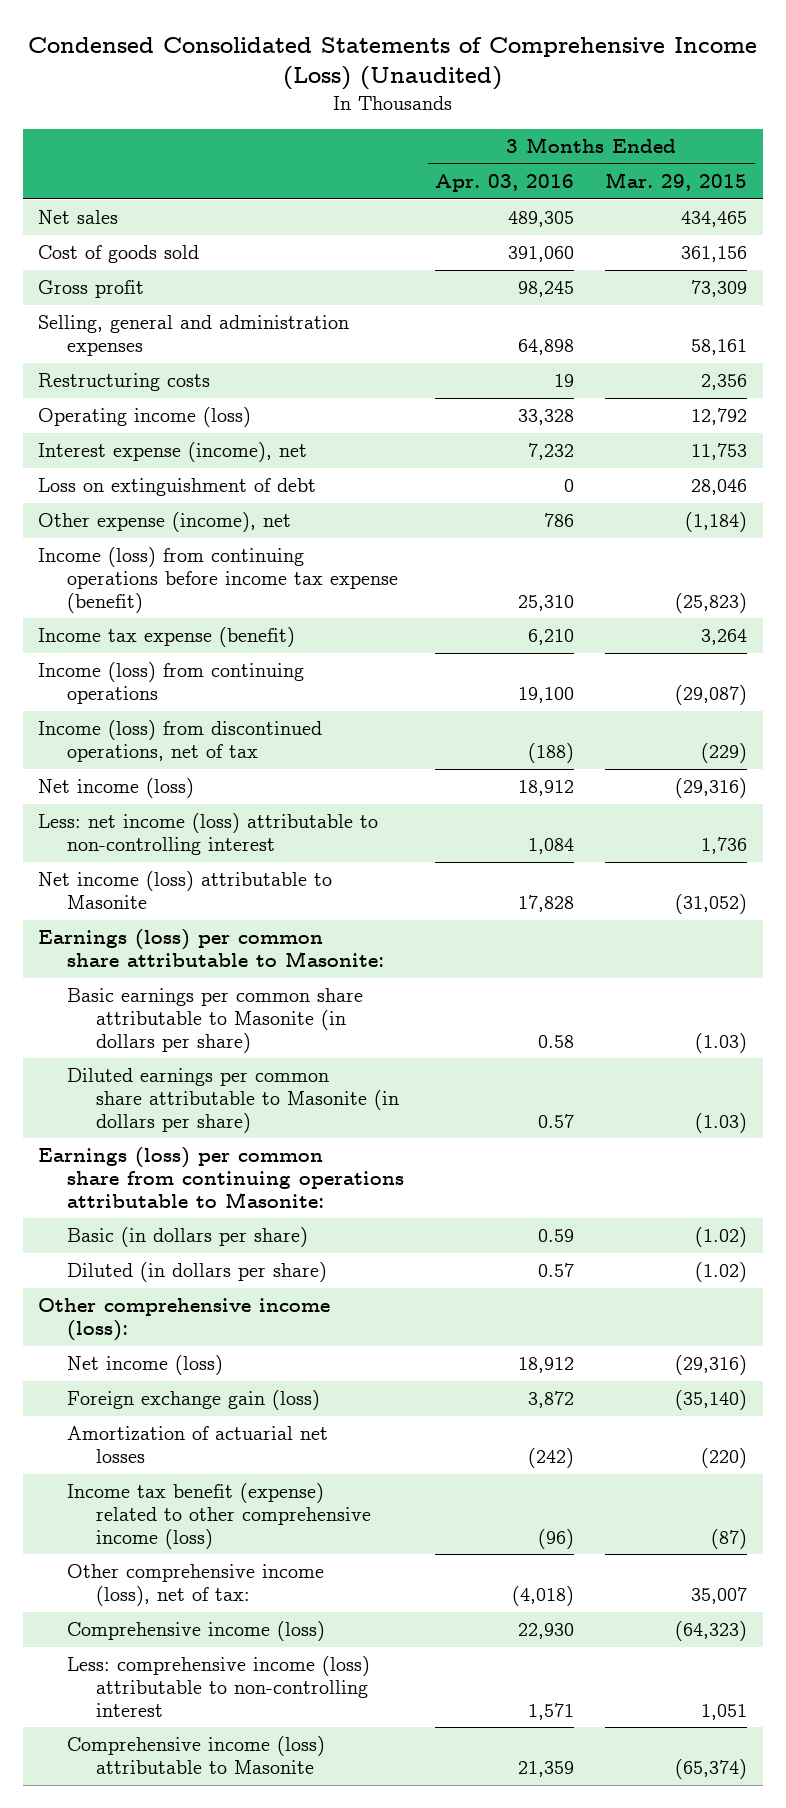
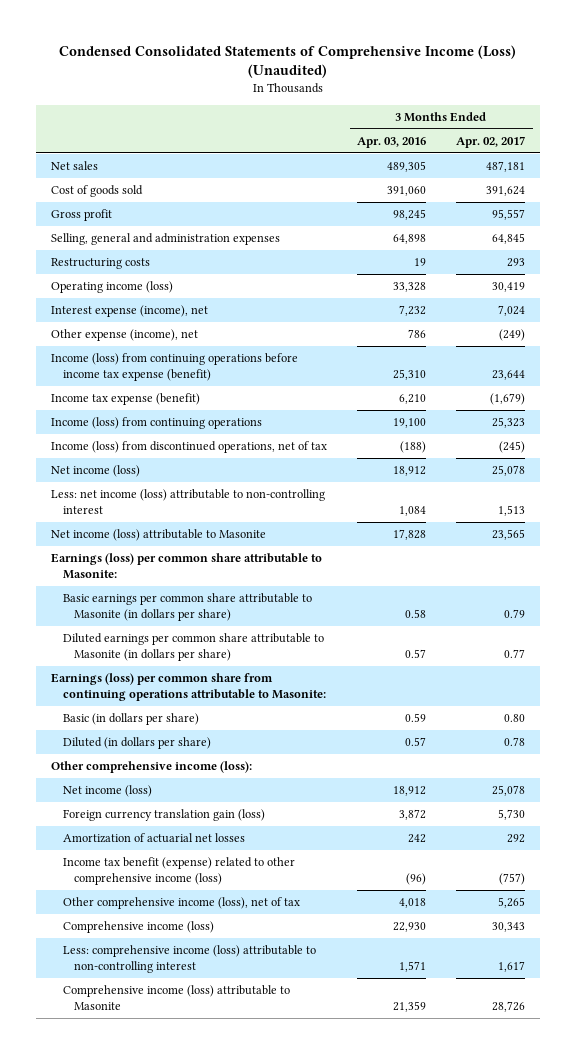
- | 3 Months Ended Apr. 03, 2016 | 3 Months Ended Mar. 29, 2015
+ | 3 Months Ended Apr. 03, 2016 | 3 Months Ended Apr. 02, 2017
- Loss on extinguishment of debt | 0 | 28,046
- Foreign exchange gain (loss) | 3,872 | (35,140)
- Amortization of actuarial net losses | (242) | (220)
+ Foreign currency translation gain (loss) | 3,872 | 5,730
+ Amortization of actuarial net losses | 242 | 292
- Other comprehensive income (loss), net of tax: | (4,018) | 35,007
+ Other comprehensive income (loss), net of tax | 4,018 | 5,265

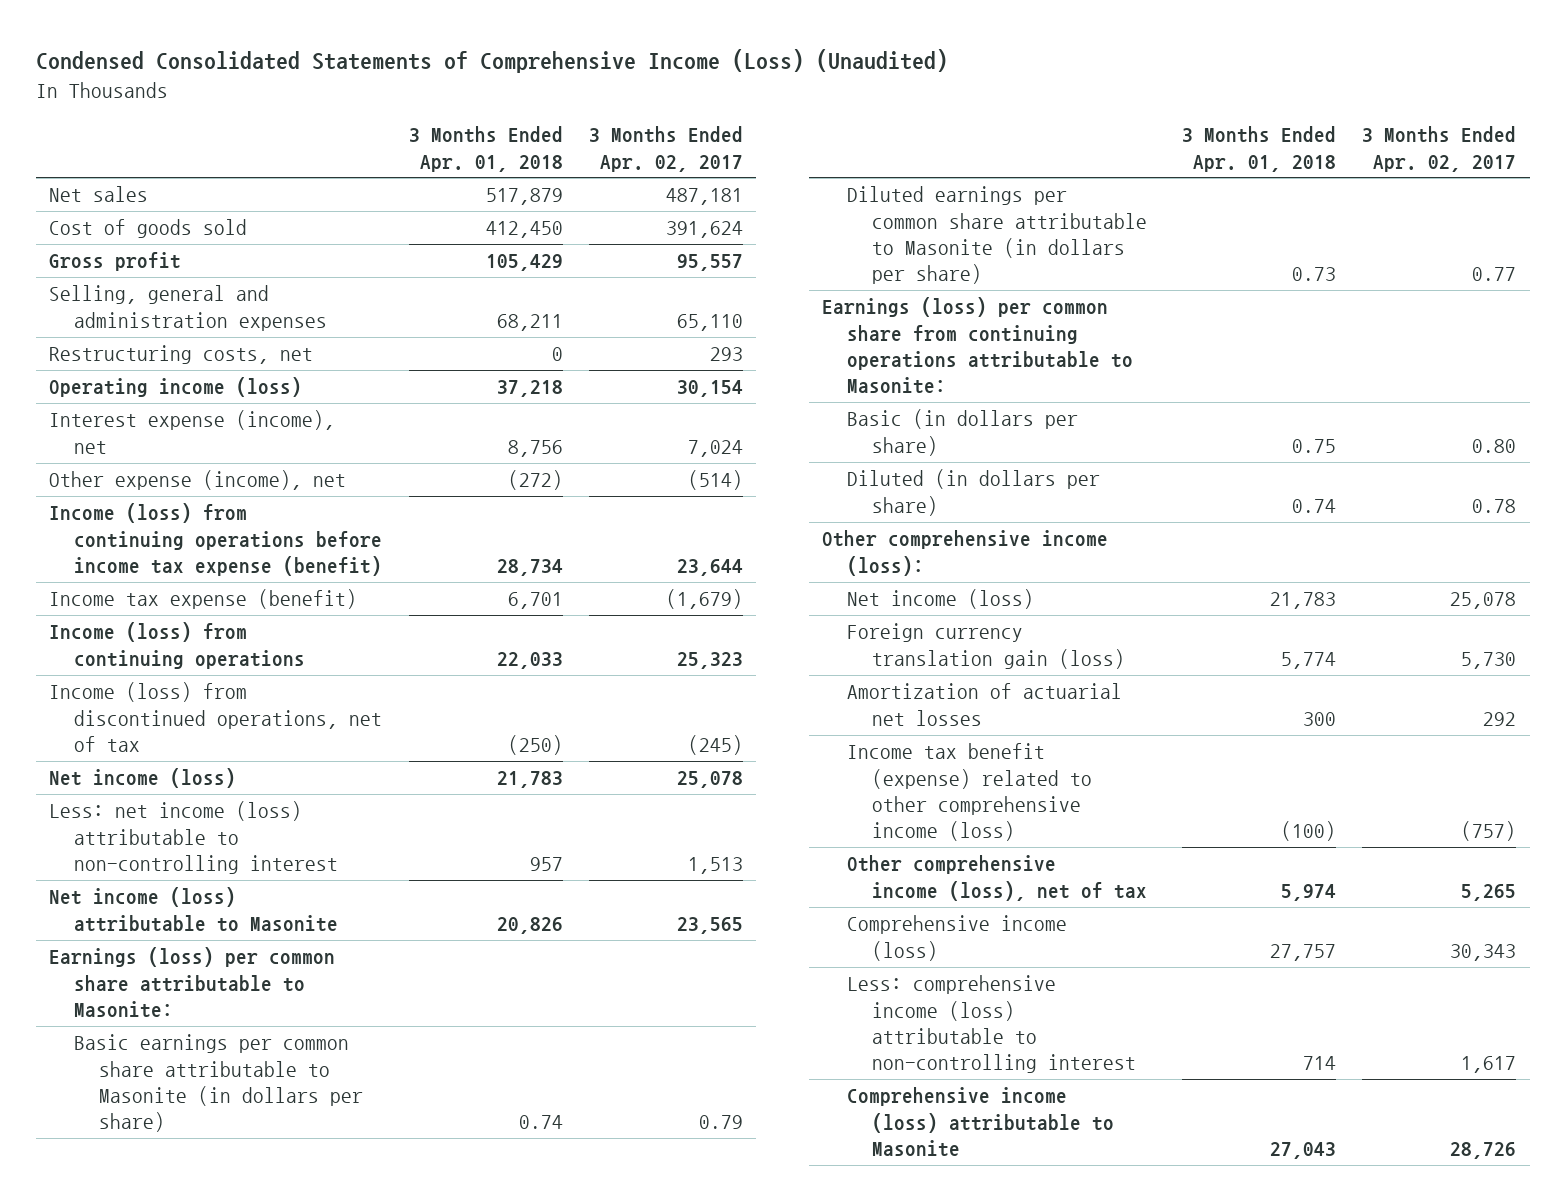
- | 3 Months Ended Apr. 03, 2016 | 3 Months Ended Apr. 02, 2017
+ | 3 Months Ended Apr. 01, 2018 | 3 Months Ended Apr. 02, 2017
- Selling, general and administration expenses | 64,898 | 64,845
- Restructuring costs | 19 | 293
- Operating income (loss) | 33,328 | 30,419
+ Selling, general and administration expenses | 68,211 | 65,110
+ Restructuring costs, net | 0 | 293
+ Operating income (loss) | 37,218 | 30,154
- Other expense (income), net | 786 | (249)
+ Other expense (income), net | (272) | (514)

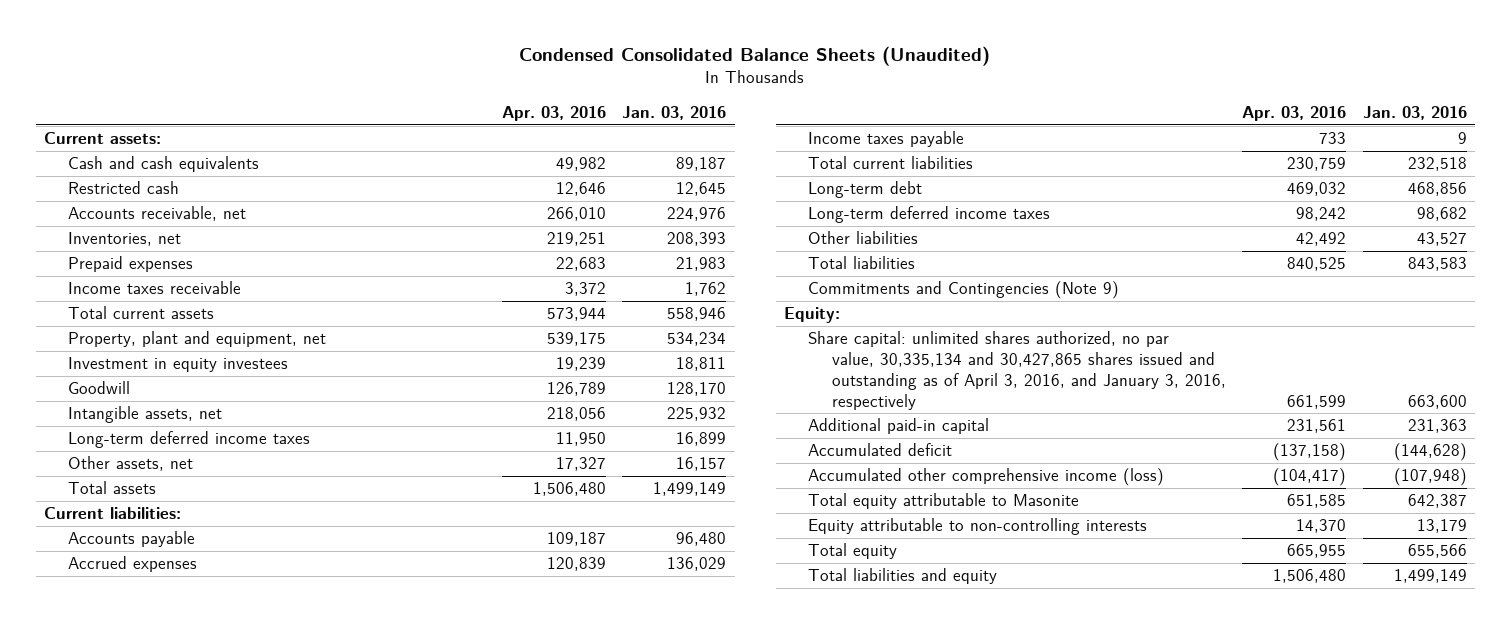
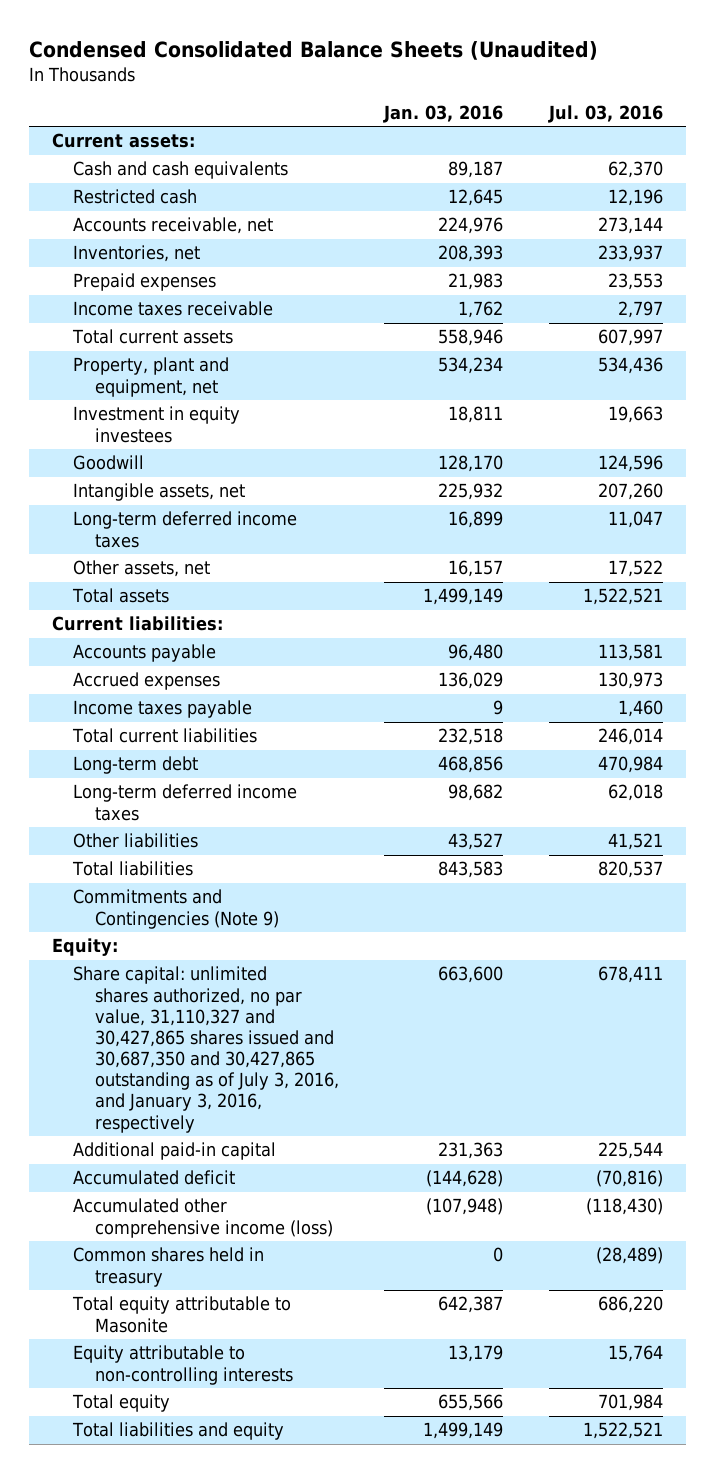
- | Apr. 03, 2016 | Jan. 03, 2016
+ | Jan. 03, 2016 | Jul. 03, 2016
- Share capital: unlimited shares authorized, no par value, 30,335,134 and 30,427,865 shares issued and outstanding as of April 3, 2016, and January 3, 2016, respectively | 661,599 | 663,600
+ Share capital: unlimited shares authorized, no par value, 31,110,327 and 30,427,865 shares issued and 30,687,350 and 30,427,865 outstanding as of July 3, 2016, and January 3, 2016, respectively | 663,600 | 678,411
+ Common shares held in treasury | 0 | (28,489)

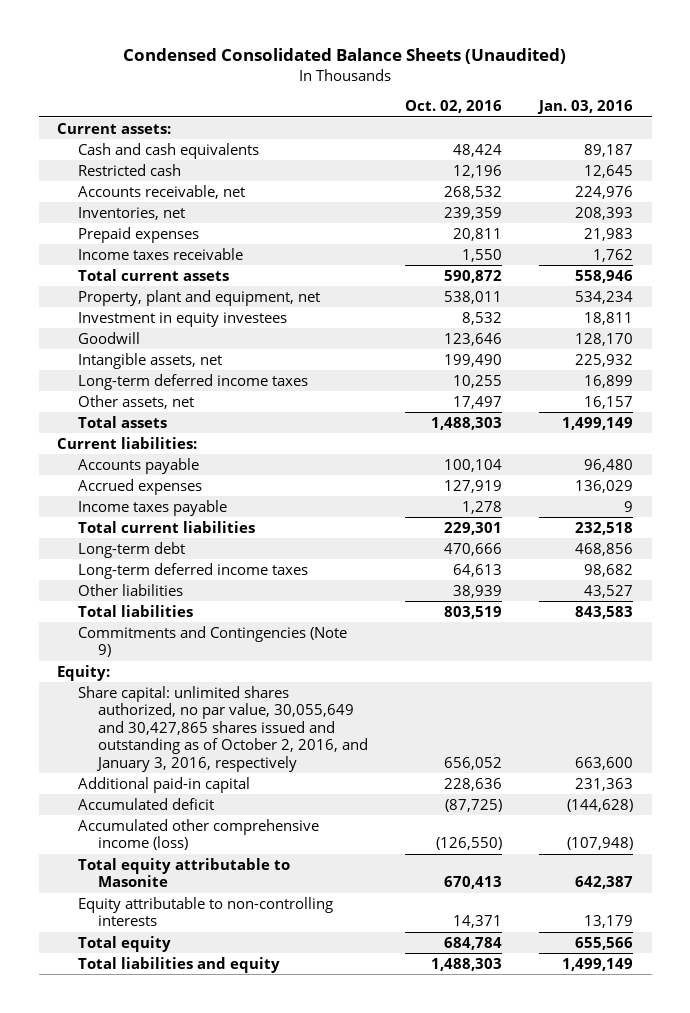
- | Jan. 03, 2016 | Jul. 03, 2016
+ | Oct. 02, 2016 | Jan. 03, 2016
- Share capital: unlimited shares authorized, no par value, 31,110,327 and 30,427,865 shares issued and 30,687,350 and 30,427,865 outstanding as of July 3, 2016, and January 3, 2016, respectively | 663,600 | 678,411
+ Share capital: unlimited shares authorized, no par value, 30,055,649 and 30,427,865 shares issued and outstanding as of October 2, 2016, and January 3, 2016, respectively | 656,052 | 663,600
- Common shares held in treasury | 0 | (28,489)

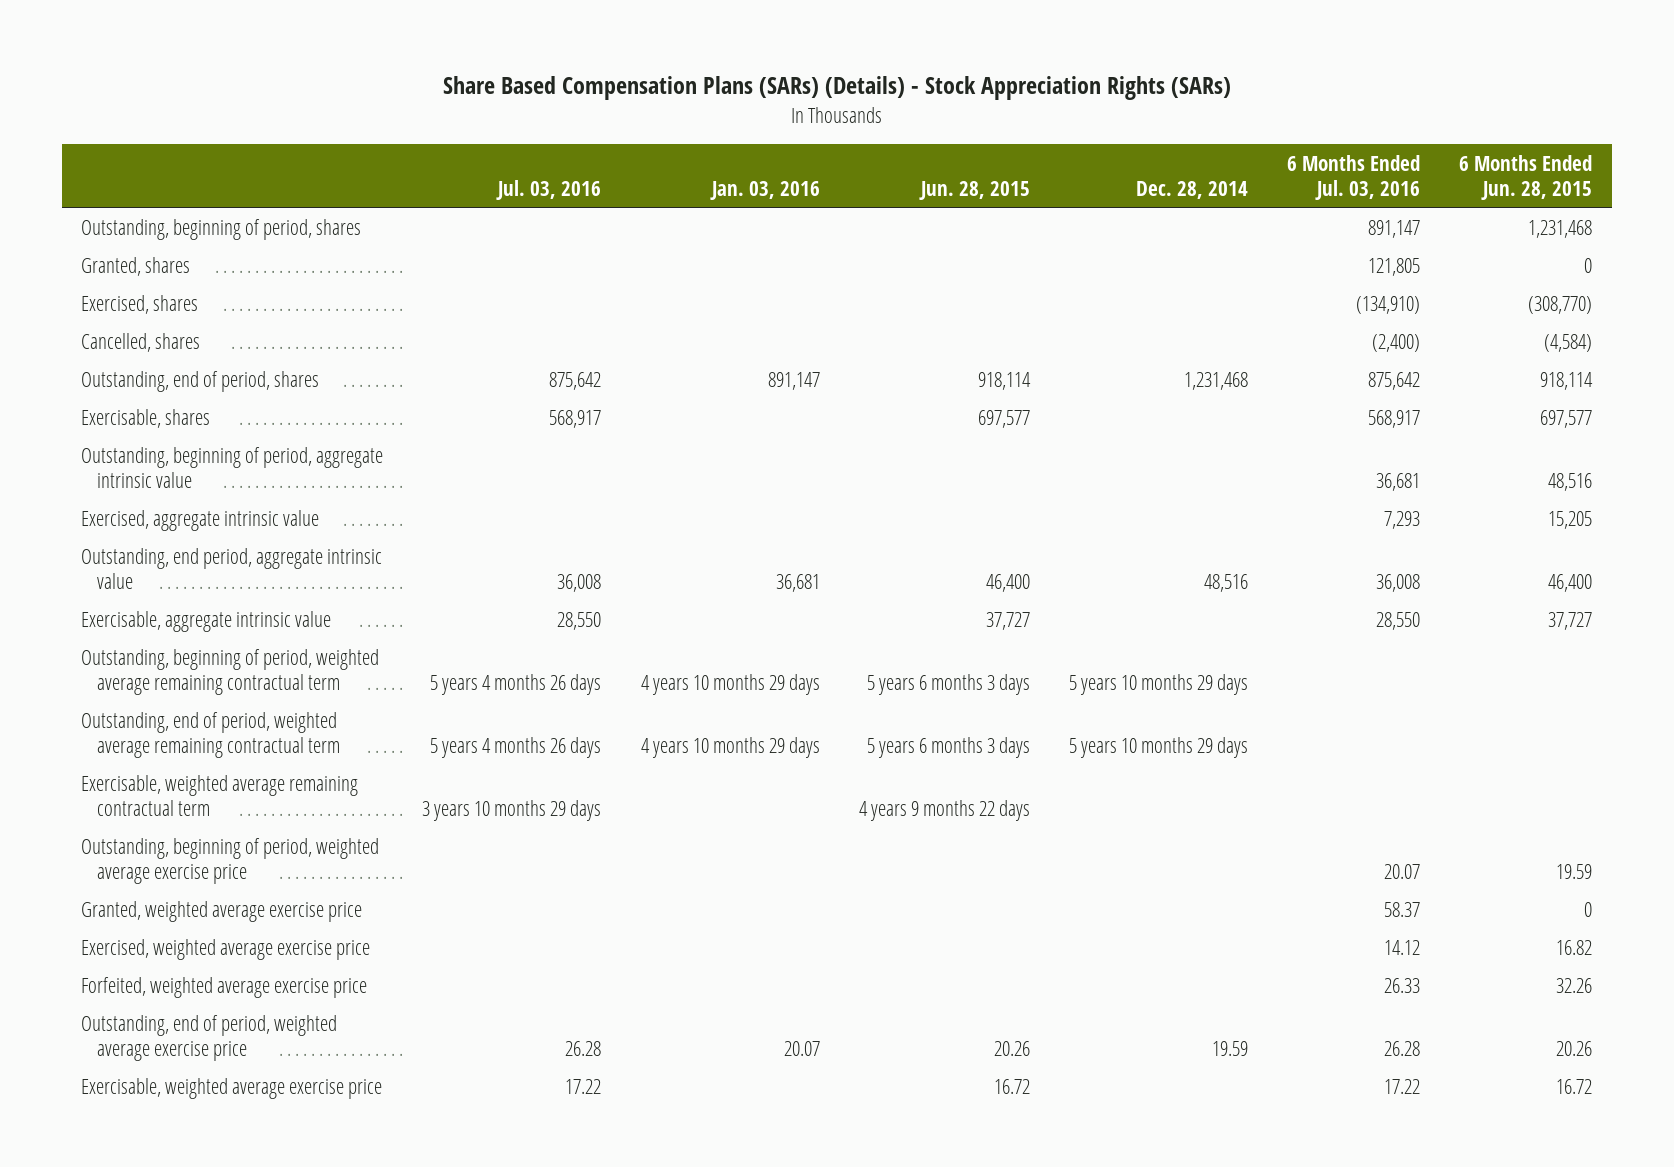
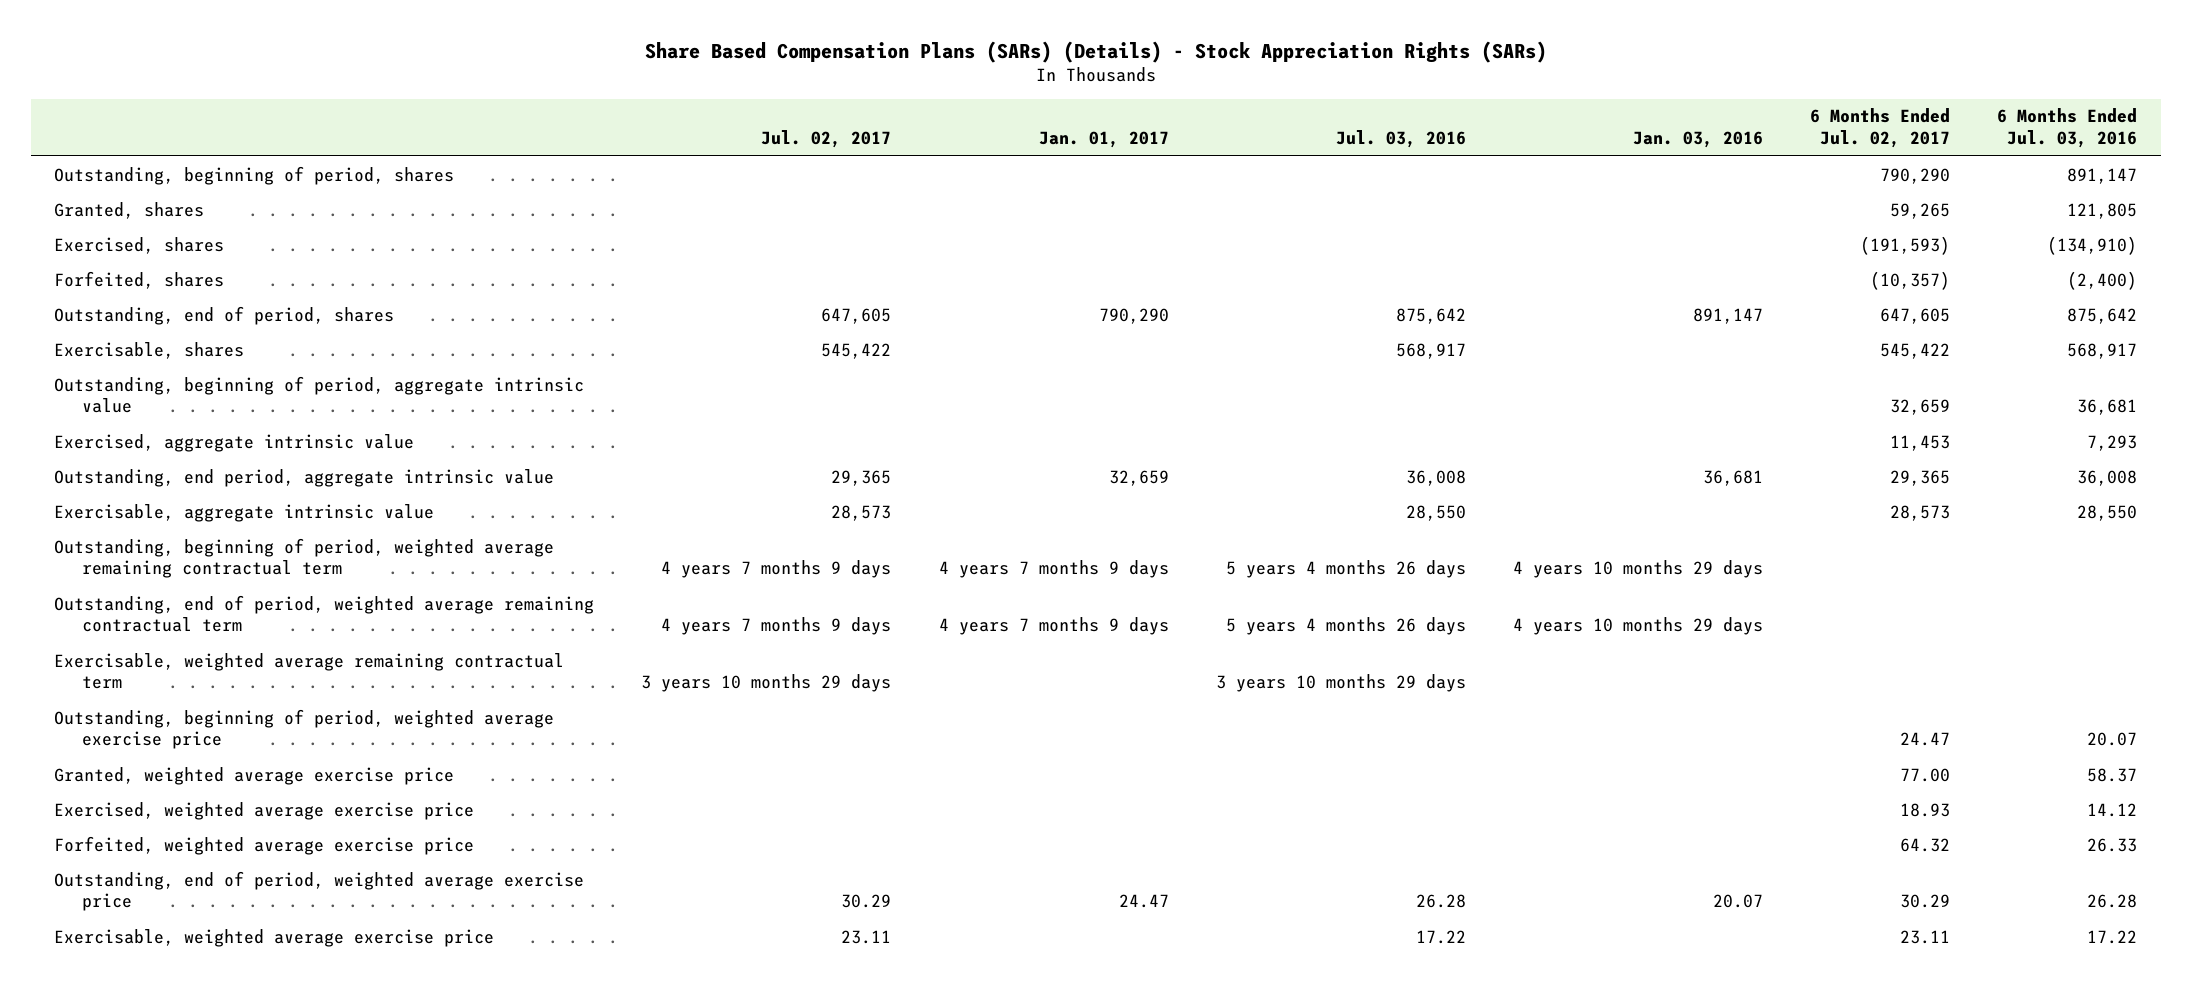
- | Jul. 03, 2016 | Jan. 03, 2016 | Jun. 28, 2015 | Dec. 28, 2014 | 6 Months Ended Jul. 03, 2016 | 6 Months Ended Jun. 28, 2015
+ | Jul. 02, 2017 | Jan. 01, 2017 | Jul. 03, 2016 | Jan. 03, 2016 | 6 Months Ended Jul. 02, 2017 | 6 Months Ended Jul. 03, 2016
- Cancelled, shares | | | | | (2,400) | (4,584)
+ Forfeited, shares | | | | | (10,357) | (2,400)

